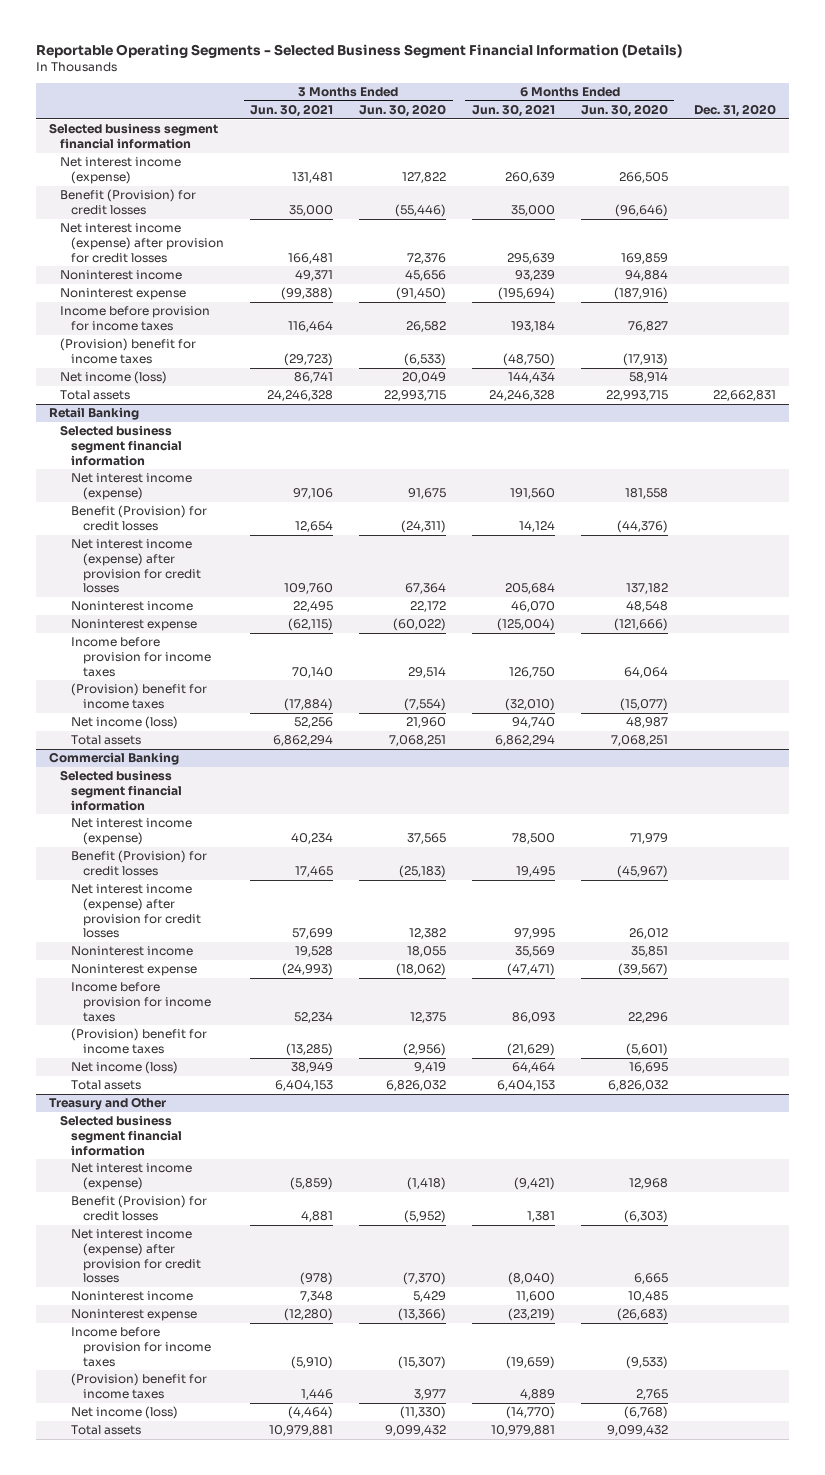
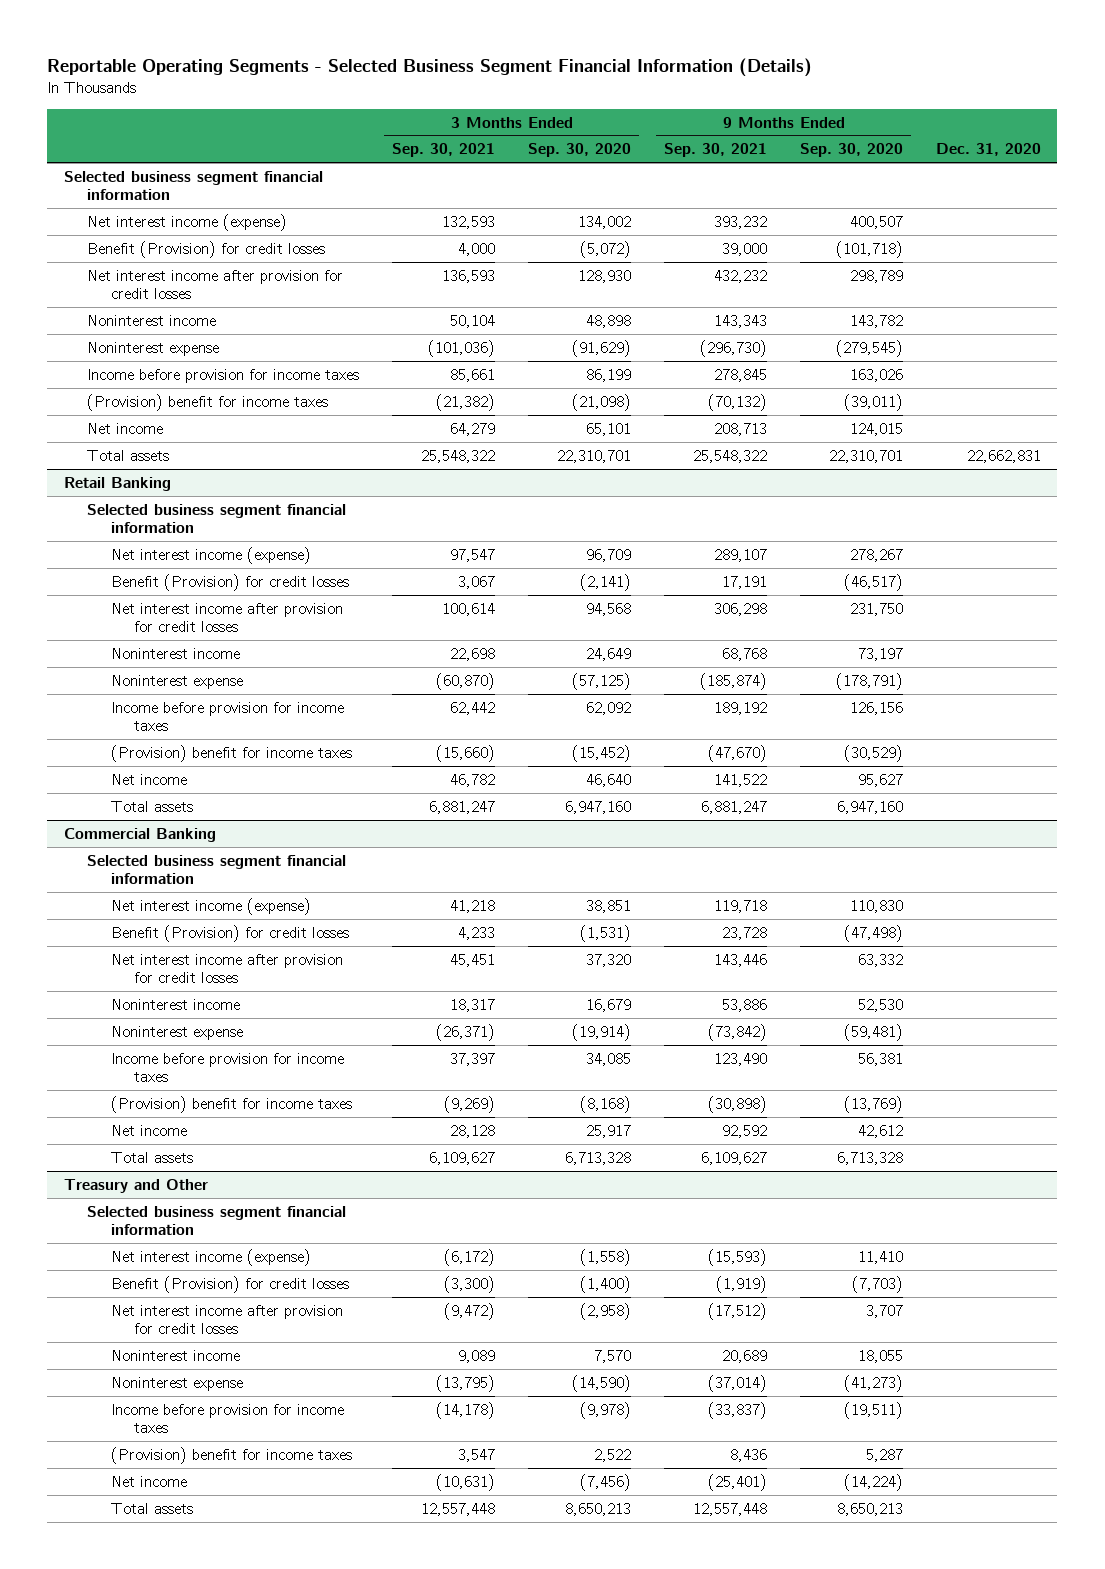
- | 3 Months Ended Jun. 30, 2021 | 3 Months Ended Jun. 30, 2020 | 6 Months Ended Jun. 30, 2021 | 6 Months Ended Jun. 30, 2020 | Dec. 31, 2020
+ | 3 Months Ended Sep. 30, 2021 | 3 Months Ended Sep. 30, 2020 | 9 Months Ended Sep. 30, 2021 | 9 Months Ended Sep. 30, 2020 | Dec. 31, 2020
- Net interest income (expense) after provision for credit losses | 166,481 | 72,376 | 295,639 | 169,859 |
+ Net interest income after provision for credit losses | 136,593 | 128,930 | 432,232 | 298,789 |
- Net income (loss) | 86,741 | 20,049 | 144,434 | 58,914 |
+ Net income | 64,279 | 65,101 | 208,713 | 124,015 |
@ Retail Banking
- Net interest income (expense) after provision for credit losses | 109,760 | 67,364 | 205,684 | 137,182 |
+ Net interest income after provision for credit losses | 100,614 | 94,568 | 306,298 | 231,750 |
- Net income (loss) | 52,256 | 21,960 | 94,740 | 48,987 |
+ Net income | 46,782 | 46,640 | 141,522 | 95,627 |
@ Commercial Banking
- Net interest income (expense) after provision for credit losses | 57,699 | 12,382 | 97,995 | 26,012 |
+ Net interest income after provision for credit losses | 45,451 | 37,320 | 143,446 | 63,332 |
- Net income (loss) | 38,949 | 9,419 | 64,464 | 16,695 |
+ Net income | 28,128 | 25,917 | 92,592 | 42,612 |
@ Treasury and Other
- Net interest income (expense) after provision for credit losses | (978) | (7,370) | (8,040) | 6,665 |
+ Net interest income after provision for credit losses | (9,472) | (2,958) | (17,512) | 3,707 |
- Net income (loss) | (4,464) | (11,330) | (14,770) | (6,768) |
+ Net income | (10,631) | (7,456) | (25,401) | (14,224) |

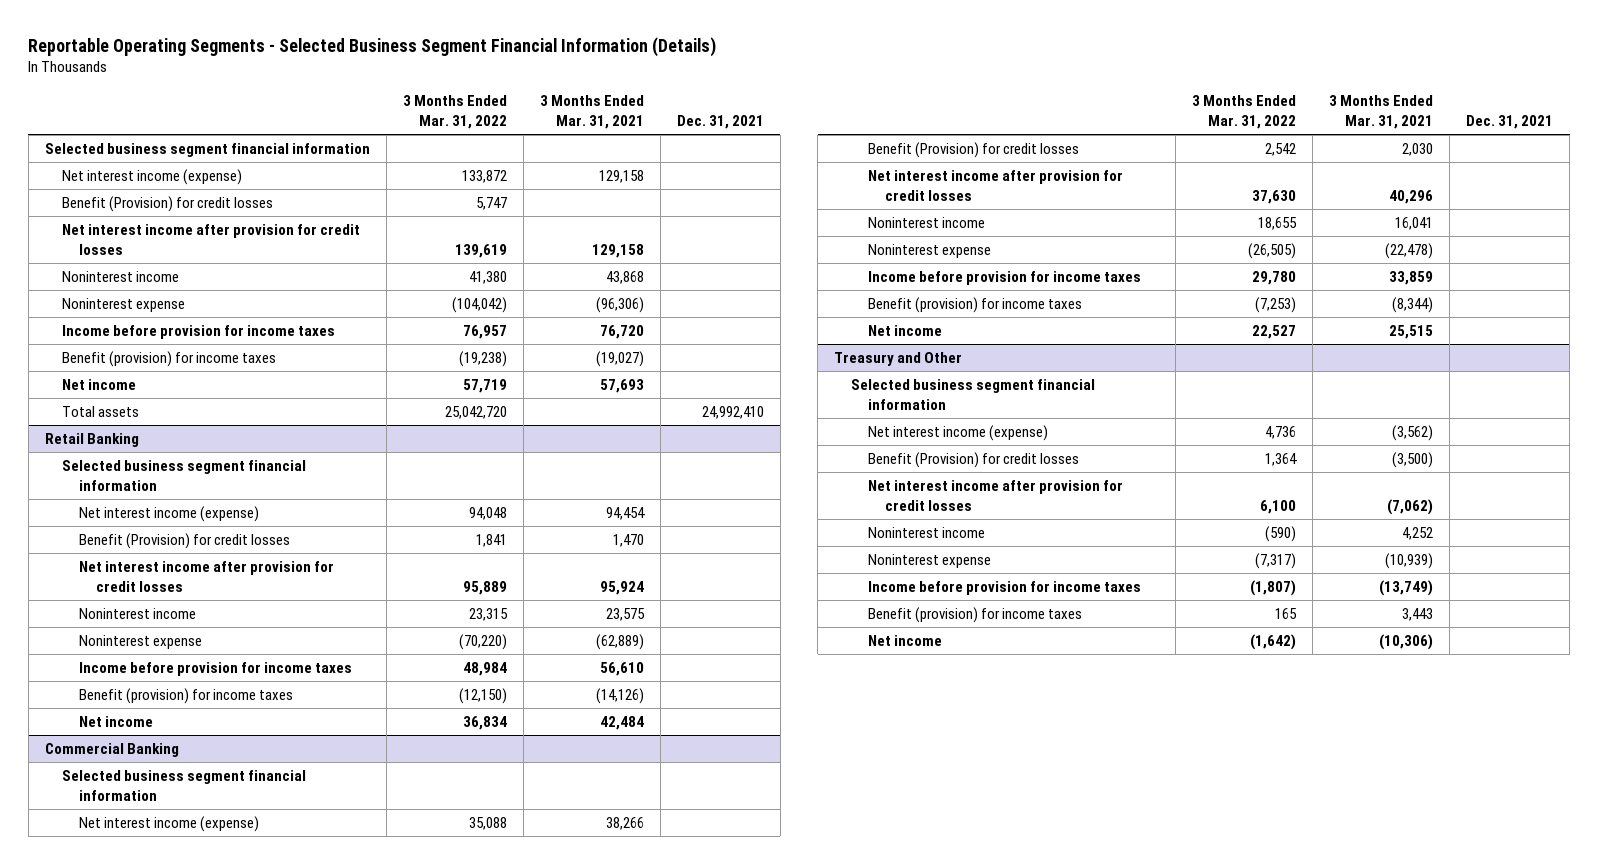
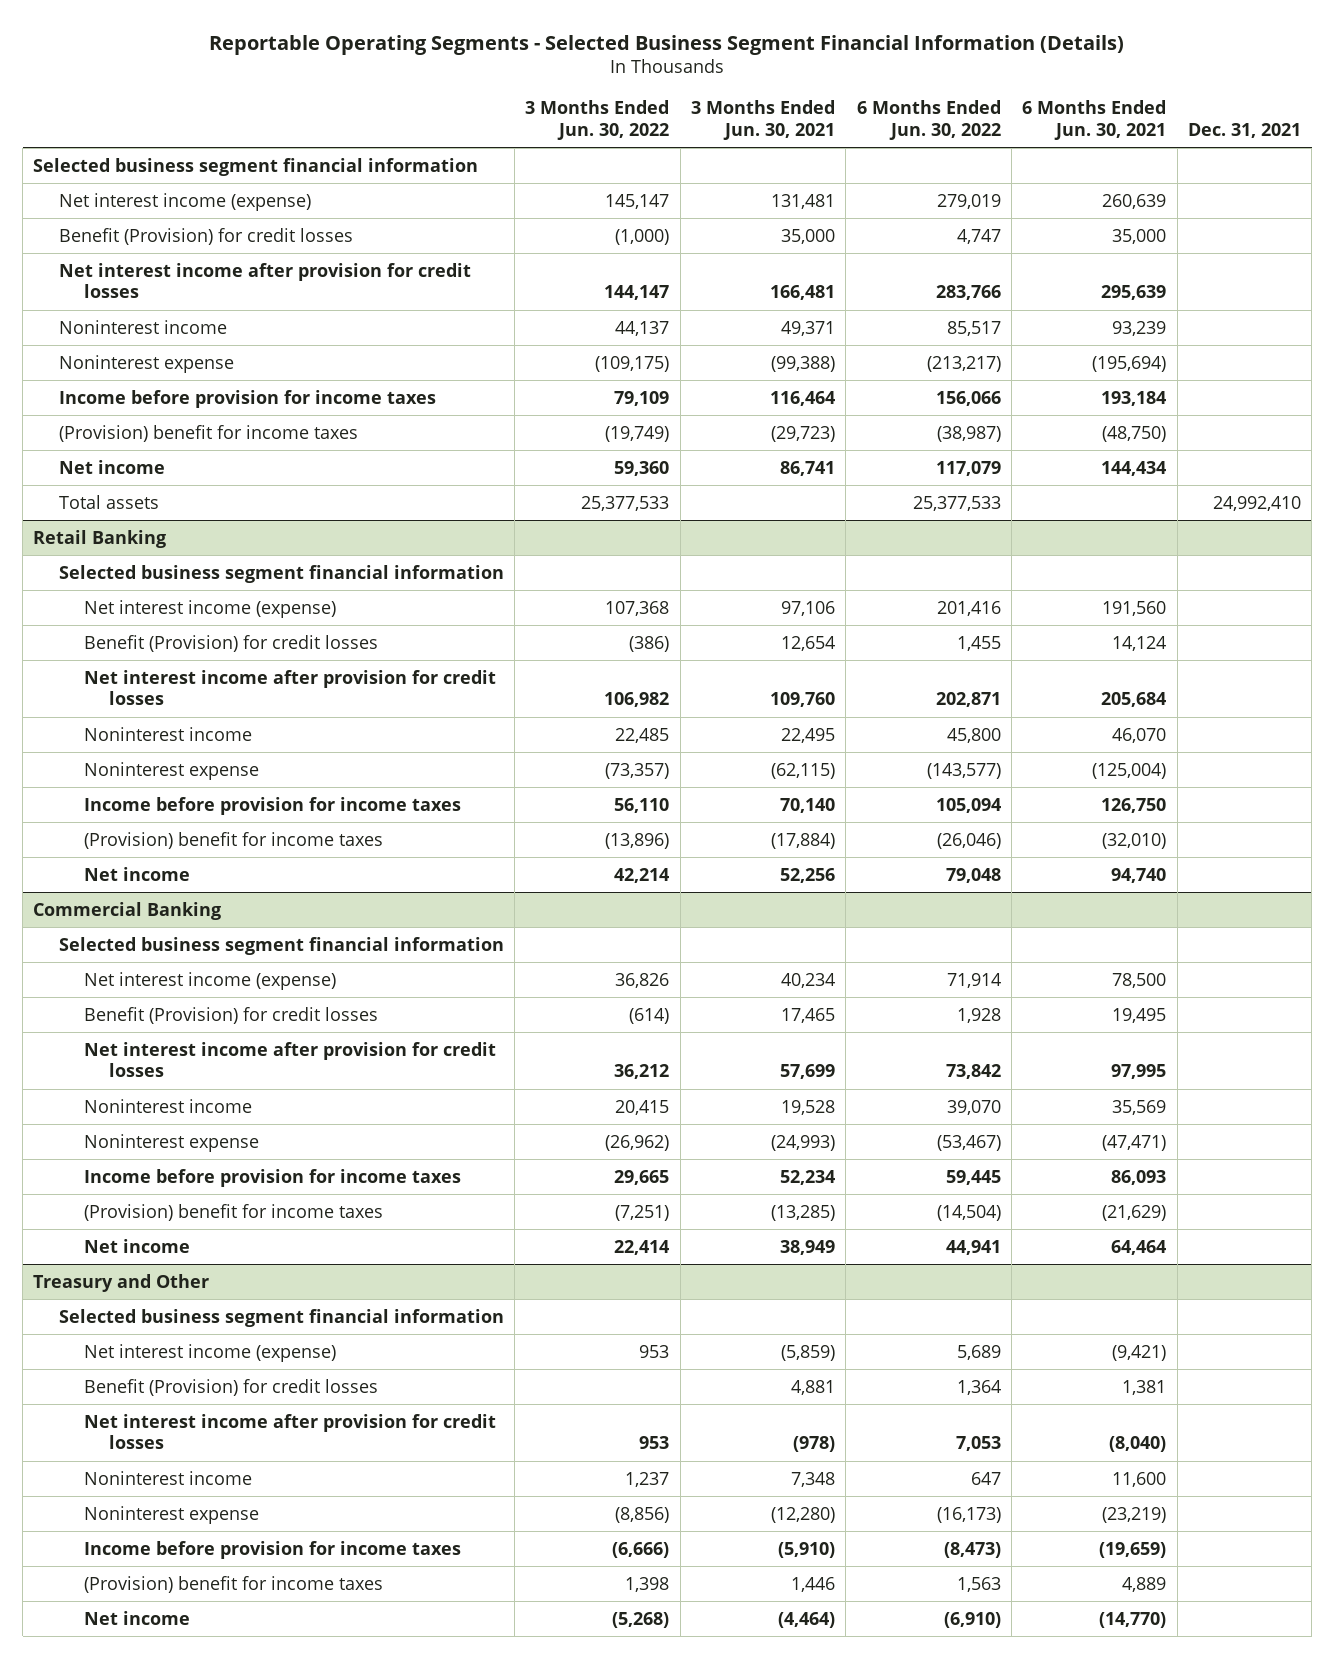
- | 3 Months Ended Mar. 31, 2022 | 3 Months Ended Mar. 31, 2021 | Dec. 31, 2021
+ | 3 Months Ended Jun. 30, 2022 | 3 Months Ended Jun. 30, 2021 | 6 Months Ended Jun. 30, 2022 | 6 Months Ended Jun. 30, 2021 | Dec. 31, 2021
- Benefit (provision) for income taxes | (19,238) | (19,027) |
+ (Provision) benefit for income taxes | (19,749) | (29,723) | (38,987) | (48,750) |
@ Retail Banking
- Benefit (provision) for income taxes | (12,150) | (14,126) |
+ (Provision) benefit for income taxes | (13,896) | (17,884) | (26,046) | (32,010) |
@ Commercial Banking
- Benefit (provision) for income taxes | (7,253) | (8,344) |
+ (Provision) benefit for income taxes | (7,251) | (13,285) | (14,504) | (21,629) |
@ Treasury and Other
- Benefit (provision) for income taxes | 165 | 3,443 |
+ (Provision) benefit for income taxes | 1,398 | 1,446 | 1,563 | 4,889 |

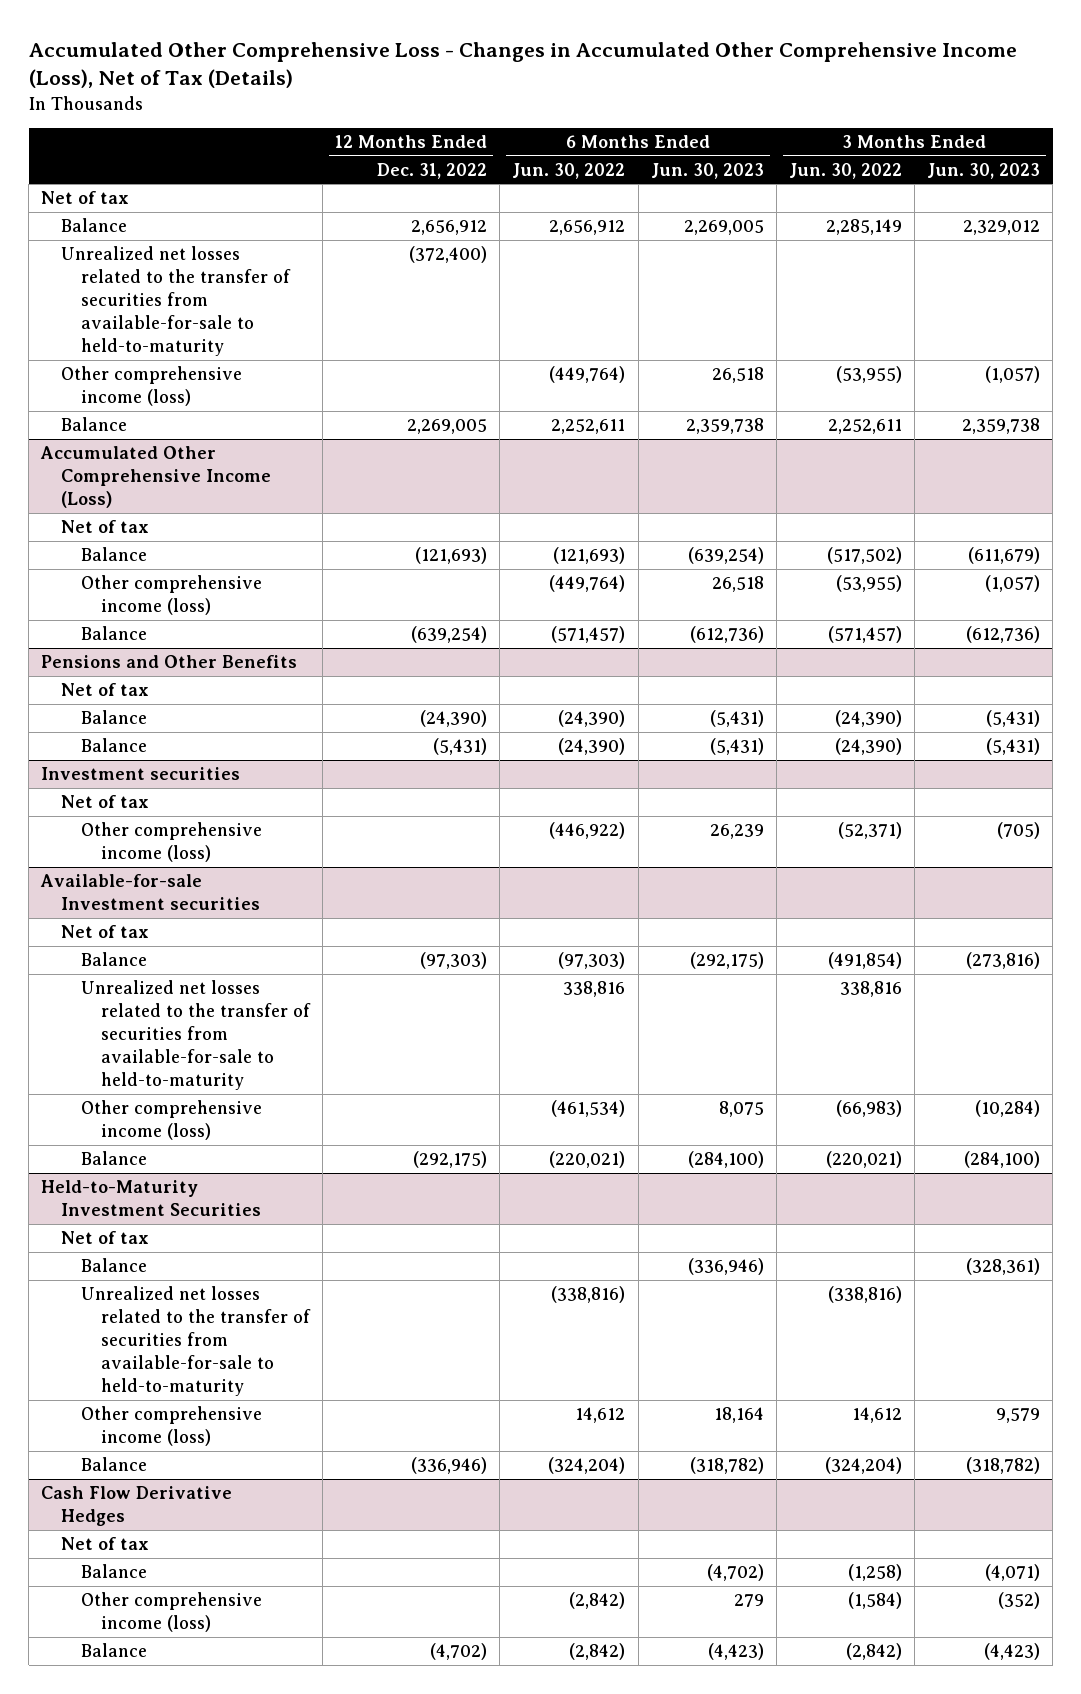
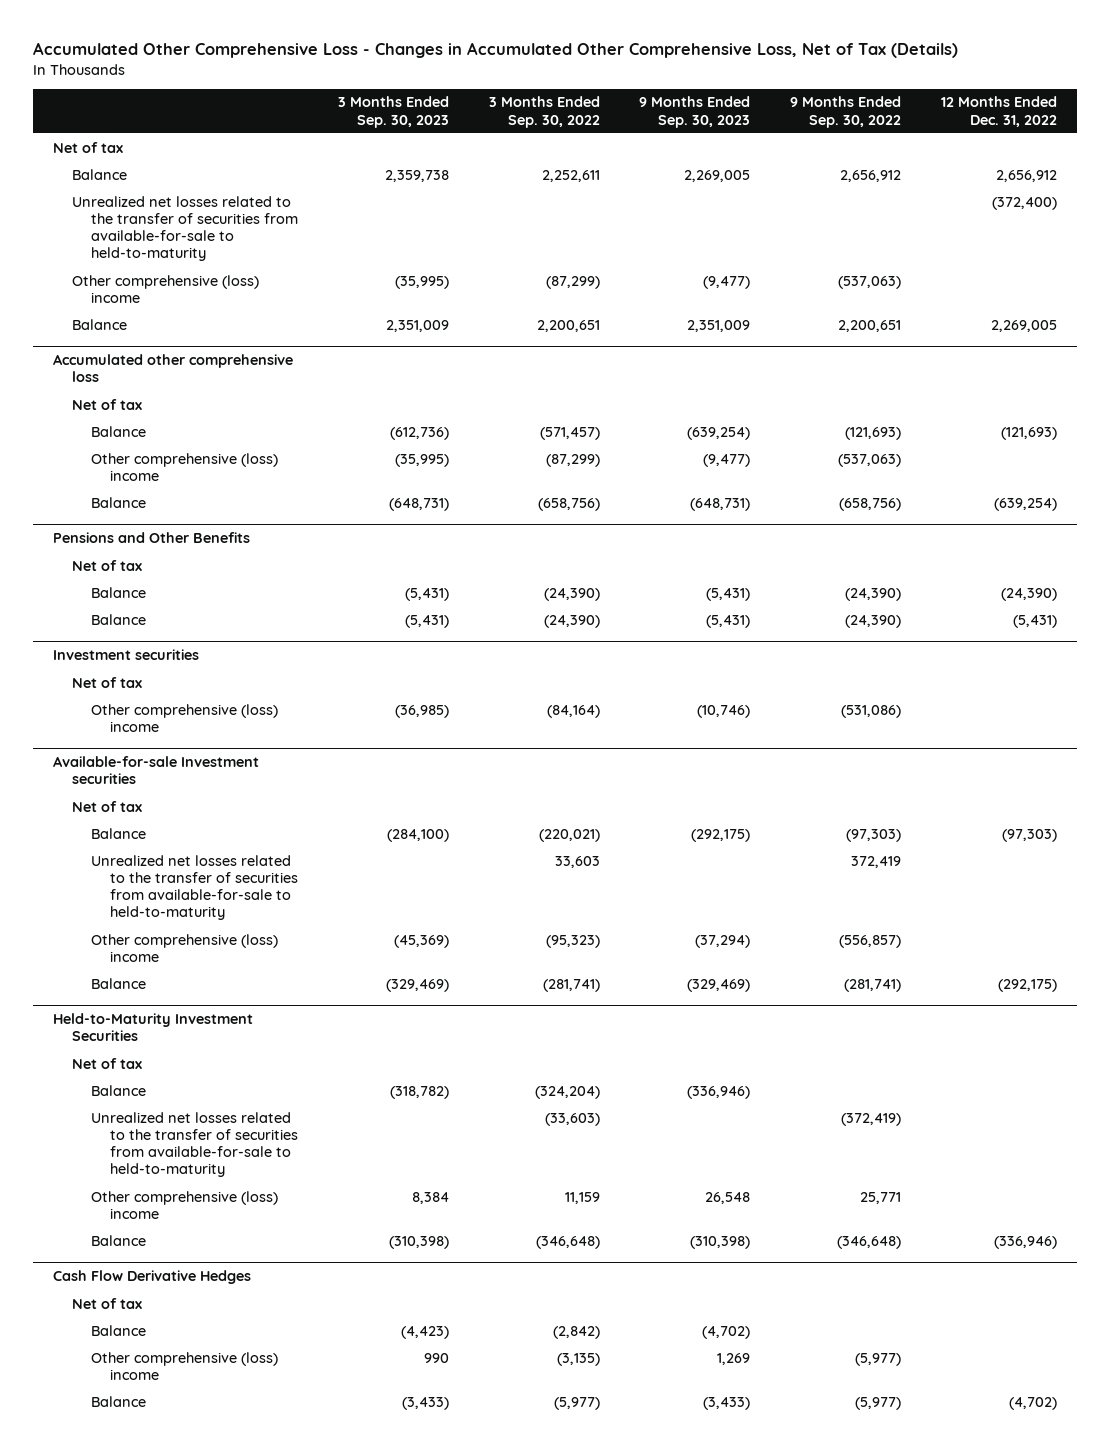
- Accumulated Other Comprehensive Loss - Changes in Accumulated Other Comprehensive Income (Loss), Net of Tax (Details)
+ Accumulated Other Comprehensive Loss - Changes in Accumulated Other Comprehensive Loss, Net of Tax (Details)
- | 12 Months Ended Dec. 31, 2022 | 6 Months Ended Jun. 30, 2022 | 6 Months Ended Jun. 30, 2023 | 3 Months Ended Jun. 30, 2022 | 3 Months Ended Jun. 30, 2023
+ | 3 Months Ended Sep. 30, 2023 | 3 Months Ended Sep. 30, 2022 | 9 Months Ended Sep. 30, 2023 | 9 Months Ended Sep. 30, 2022 | 12 Months Ended Dec. 31, 2022
- Other comprehensive income (loss) | | (449,764) | 26,518 | (53,955) | (1,057)
+ Other comprehensive (loss) income | (35,995) | (87,299) | (9,477) | (537,063) |
- Accumulated Other Comprehensive Income (Loss)
+ Accumulated other comprehensive loss
- Other comprehensive income (loss) | | (449,764) | 26,518 | (53,955) | (1,057)
+ Other comprehensive (loss) income | (35,995) | (87,299) | (9,477) | (537,063) |
@ Investment securities
- Other comprehensive income (loss) | | (446,922) | 26,239 | (52,371) | (705)
+ Other comprehensive (loss) income | (36,985) | (84,164) | (10,746) | (531,086) |
@ Available-for-sale Investment securities
- Other comprehensive income (loss) | | (461,534) | 8,075 | (66,983) | (10,284)
+ Other comprehensive (loss) income | (45,369) | (95,323) | (37,294) | (556,857) |
@ Held-to-Maturity Investment Securities
- Other comprehensive income (loss) | | 14,612 | 18,164 | 14,612 | 9,579
+ Other comprehensive (loss) income | 8,384 | 11,159 | 26,548 | 25,771 |
@ Cash Flow Derivative Hedges
- Other comprehensive income (loss) | | (2,842) | 279 | (1,584) | (352)
+ Other comprehensive (loss) income | 990 | (3,135) | 1,269 | (5,977) |

